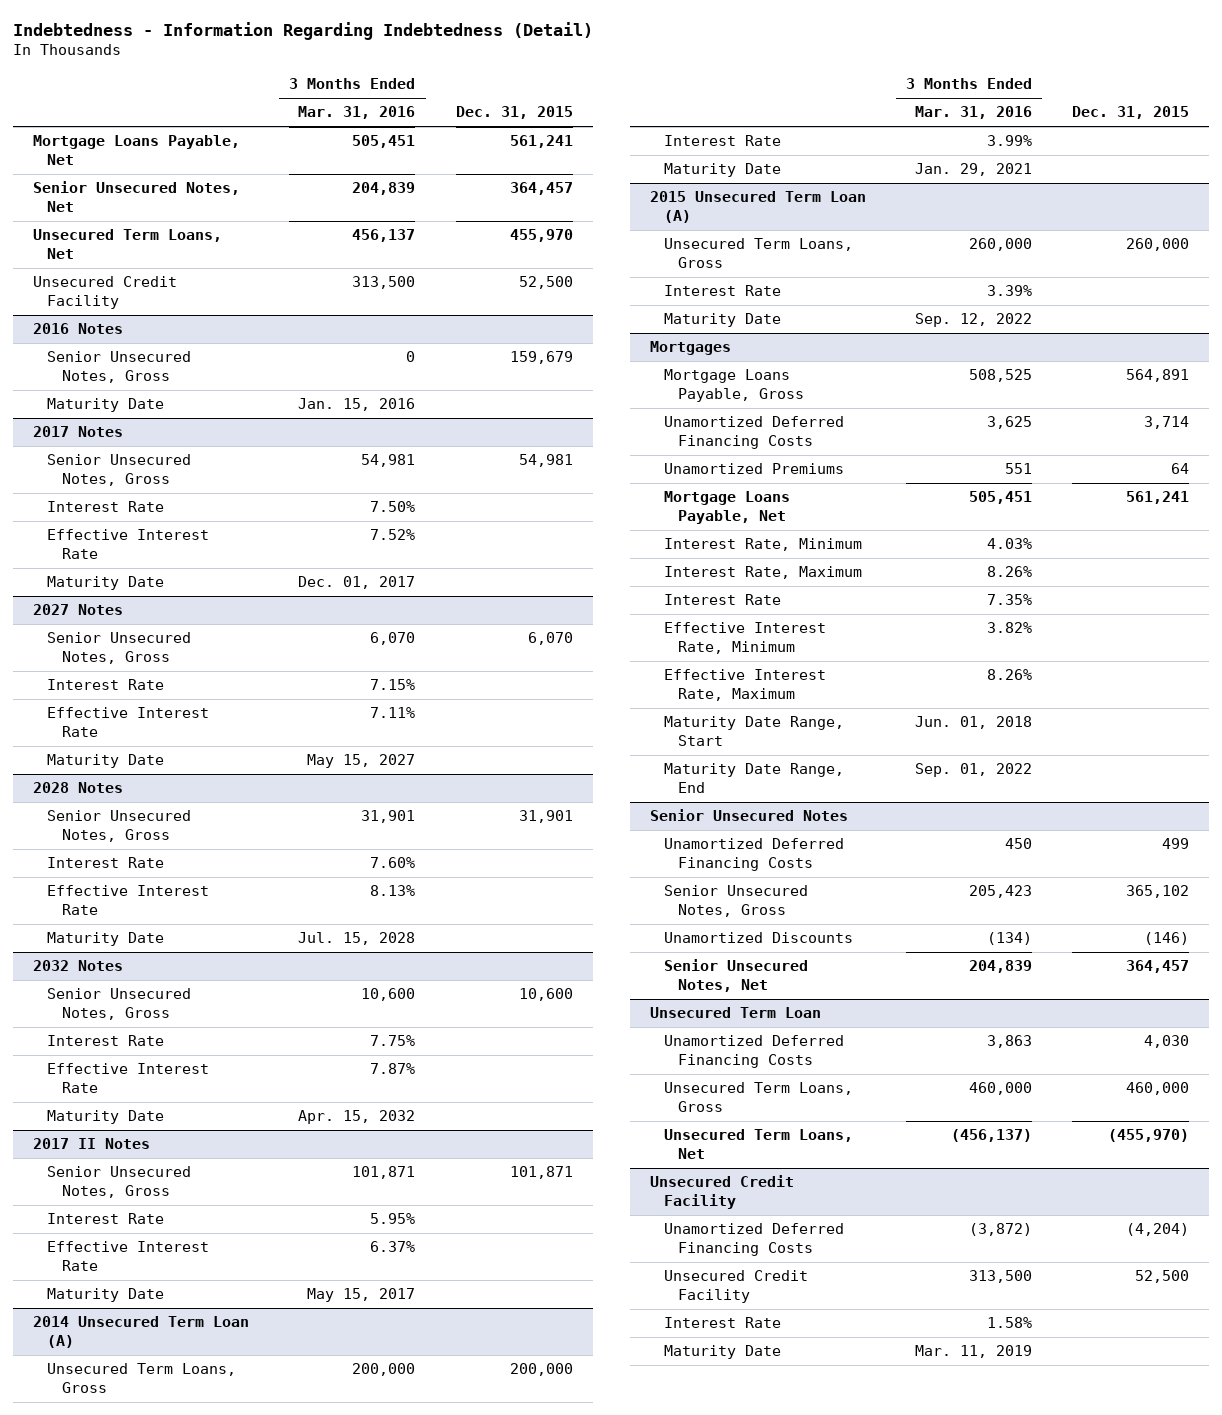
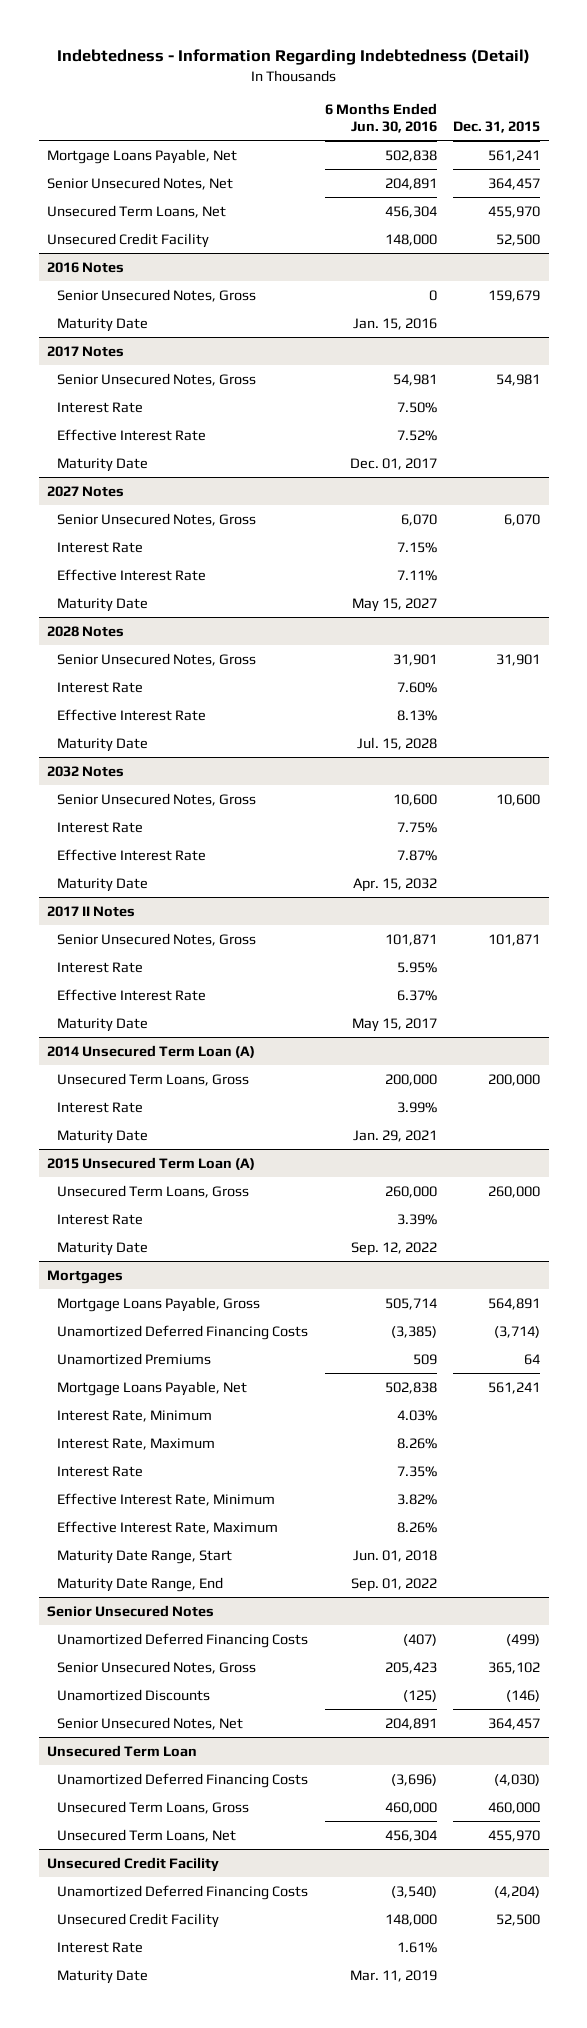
- | 3 Months Ended Mar. 31, 2016 | Dec. 31, 2015
+ | 6 Months Ended Jun. 30, 2016 | Dec. 31, 2015
@ Mortgages
- Unamortized Deferred Financing Costs | 3,625 | 3,714
+ Unamortized Deferred Financing Costs | (3,385) | (3,714)
@ Senior Unsecured Notes
- Unamortized Deferred Financing Costs | 450 | 499
+ Unamortized Deferred Financing Costs | (407) | (499)
@ Unsecured Term Loan
- Unamortized Deferred Financing Costs | 3,863 | 4,030
+ Unamortized Deferred Financing Costs | (3,696) | (4,030)
- Unsecured Term Loans, Net | (456,137) | (455,970)
+ Unsecured Term Loans, Net | 456,304 | 455,970

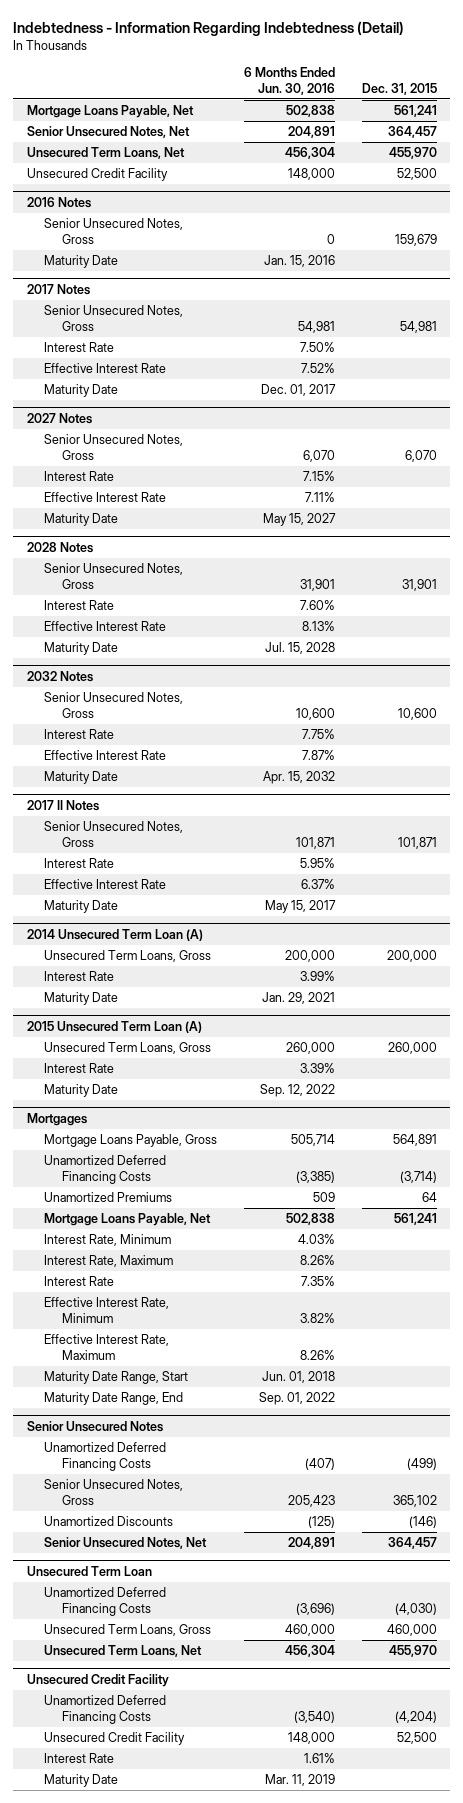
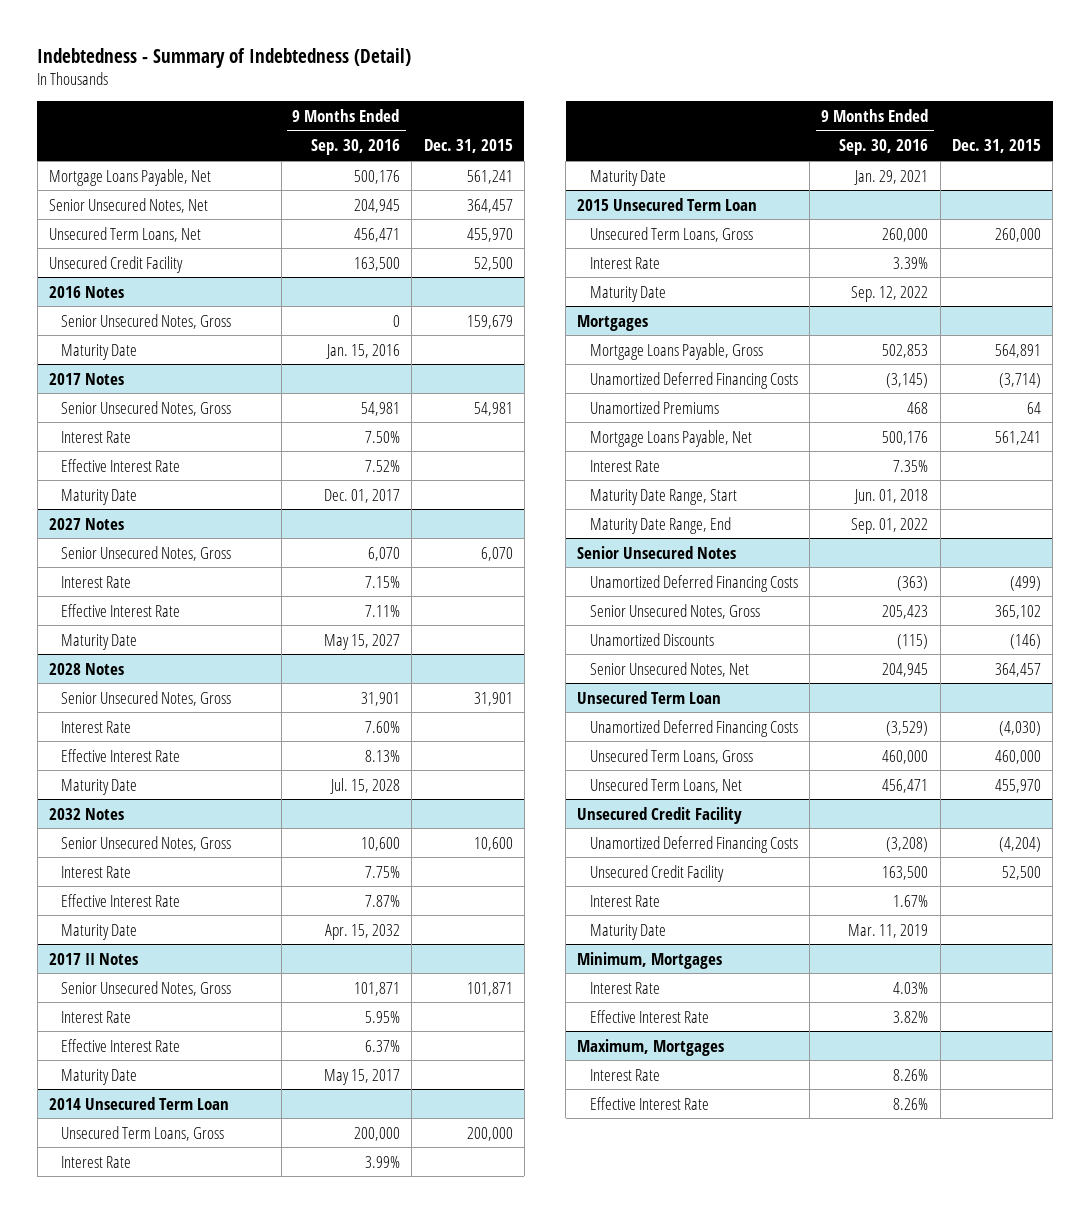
- Indebtedness - Information Regarding Indebtedness (Detail)
+ Indebtedness - Summary of Indebtedness (Detail)
- | 6 Months Ended Jun. 30, 2016 | Dec. 31, 2015
+ | 9 Months Ended Sep. 30, 2016 | Dec. 31, 2015
- 2014 Unsecured Term Loan (A)
+ 2014 Unsecured Term Loan
- 2015 Unsecured Term Loan (A)
+ 2015 Unsecured Term Loan
@ Mortgages
- Interest Rate, Minimum | 4.03% |
- Interest Rate, Maximum | 8.26% |
- Effective Interest Rate, Minimum | 3.82% |
- Effective Interest Rate, Maximum | 8.26% |
+ Minimum, Mortgages
+ Interest Rate | 4.03% |
+ Effective Interest Rate | 3.82% |
+ Maximum, Mortgages
+ Interest Rate | 8.26% |
+ Effective Interest Rate | 8.26% |

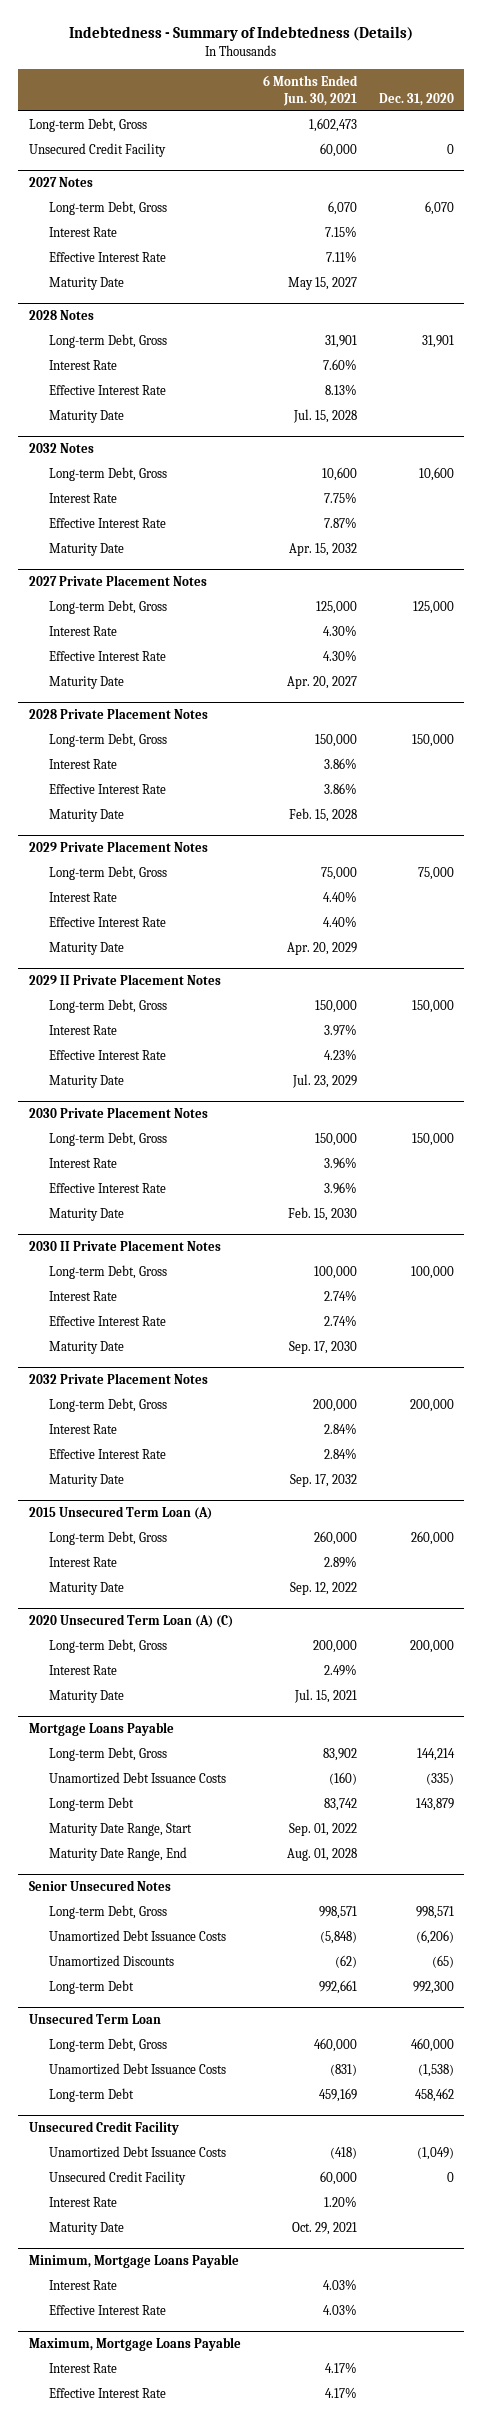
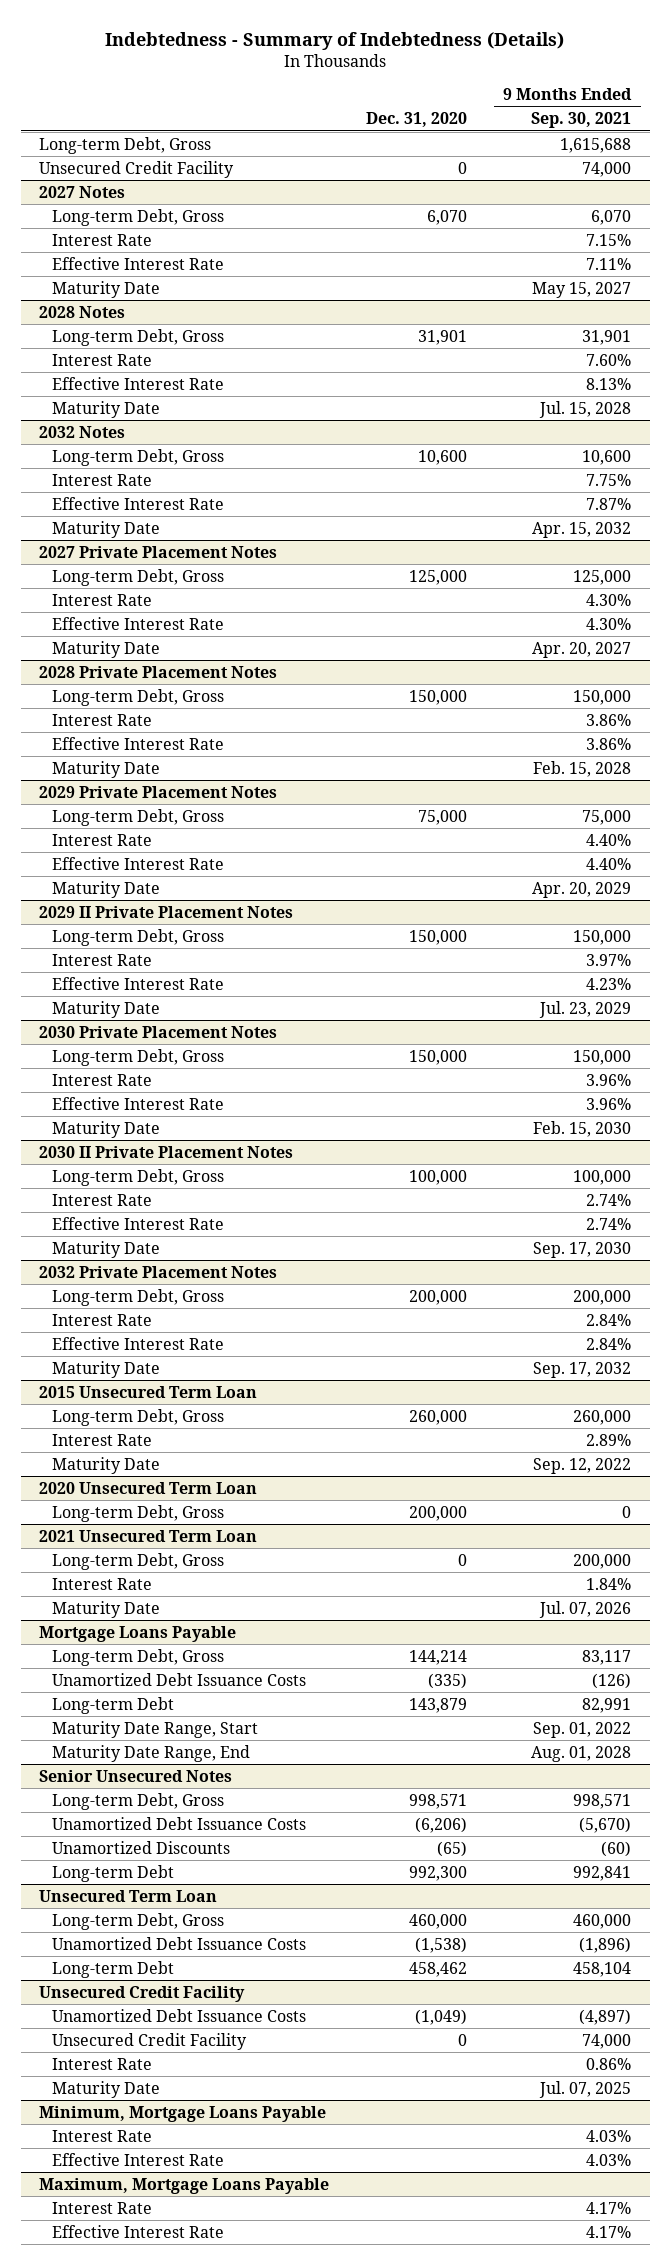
- | 6 Months Ended Jun. 30, 2021 | Dec. 31, 2020
+ | Dec. 31, 2020 | 9 Months Ended Sep. 30, 2021
- 2015 Unsecured Term Loan (A)
+ 2015 Unsecured Term Loan
- 2020 Unsecured Term Loan (A) (C)
+ 2020 Unsecured Term Loan
- Interest Rate | 2.49% |
- Maturity Date | Jul. 15, 2021 |
+ 2021 Unsecured Term Loan
+ Long-term Debt, Gross | 0 | 200,000
+ Interest Rate | | 1.84%
+ Maturity Date | | Jul. 07, 2026

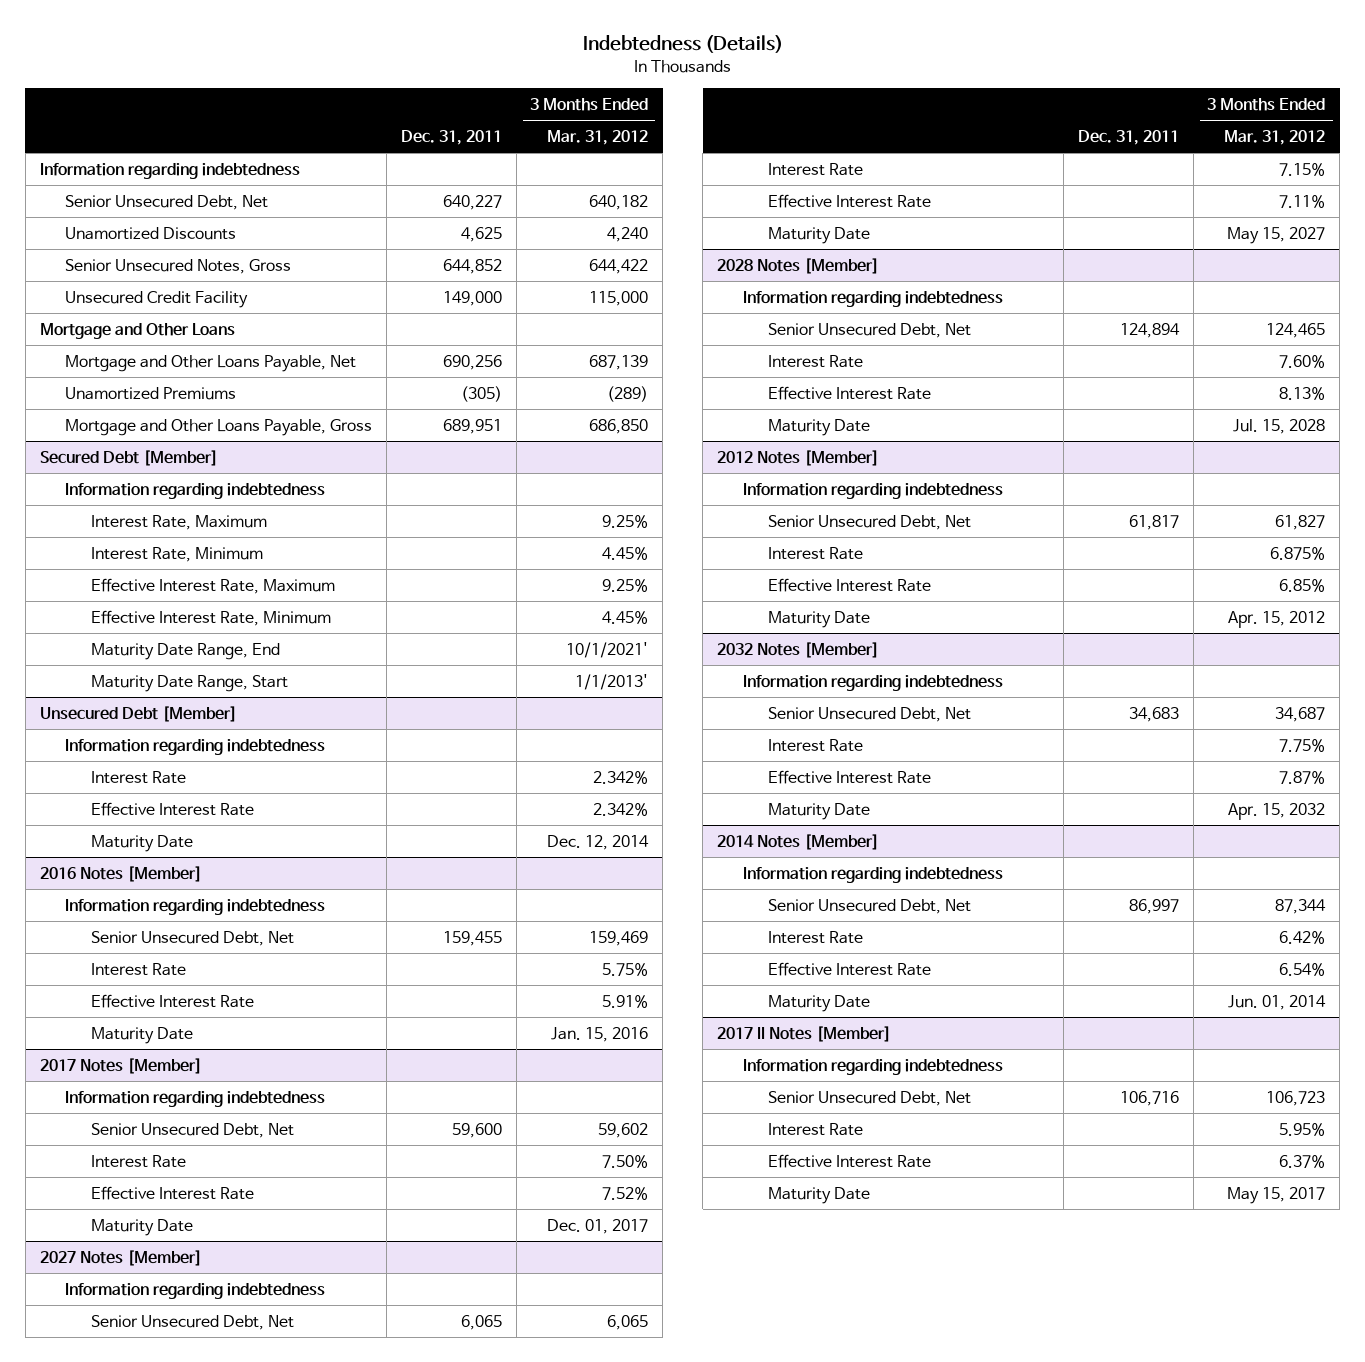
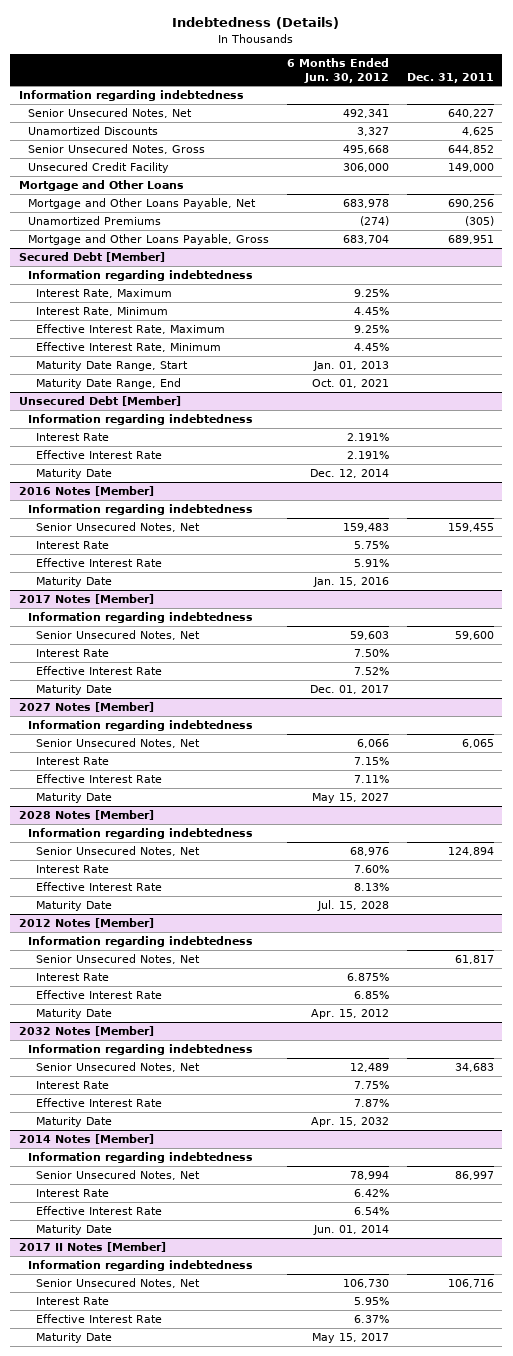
- | Dec. 31, 2011 | 3 Months Ended Mar. 31, 2012
+ | 6 Months Ended Jun. 30, 2012 | Dec. 31, 2011
- Senior Unsecured Debt, Net | 640,227 | 640,182
+ Senior Unsecured Notes, Net | 492,341 | 640,227
@ Secured Debt [Member]
moved down: Maturity Date Range, End | Oct. 01, 2021 |
@ 2016 Notes [Member]
- Senior Unsecured Debt, Net | 159,455 | 159,469
+ Senior Unsecured Notes, Net | 159,483 | 159,455
@ 2017 Notes [Member]
- Senior Unsecured Debt, Net | 59,600 | 59,602
+ Senior Unsecured Notes, Net | 59,603 | 59,600
@ 2027 Notes [Member]
- Senior Unsecured Debt, Net | 6,065 | 6,065
+ Senior Unsecured Notes, Net | 6,066 | 6,065
@ 2028 Notes [Member]
- Senior Unsecured Debt, Net | 124,894 | 124,465
+ Senior Unsecured Notes, Net | 68,976 | 124,894
@ 2012 Notes [Member]
- Senior Unsecured Debt, Net | 61,817 | 61,827
+ Senior Unsecured Notes, Net | | 61,817
@ 2032 Notes [Member]
- Senior Unsecured Debt, Net | 34,683 | 34,687
+ Senior Unsecured Notes, Net | 12,489 | 34,683
@ 2014 Notes [Member]
- Senior Unsecured Debt, Net | 86,997 | 87,344
+ Senior Unsecured Notes, Net | 78,994 | 86,997
@ 2017 II Notes [Member]
- Senior Unsecured Debt, Net | 106,716 | 106,723
+ Senior Unsecured Notes, Net | 106,730 | 106,716

